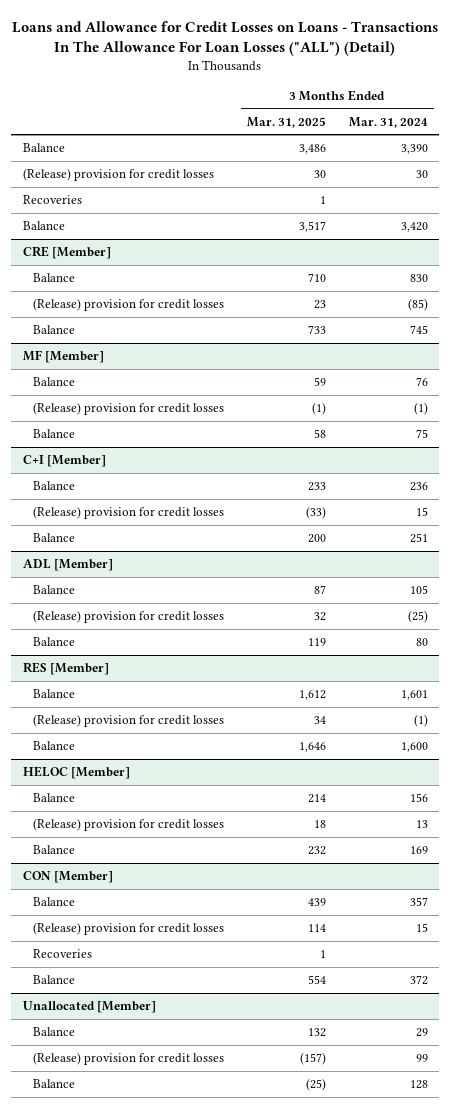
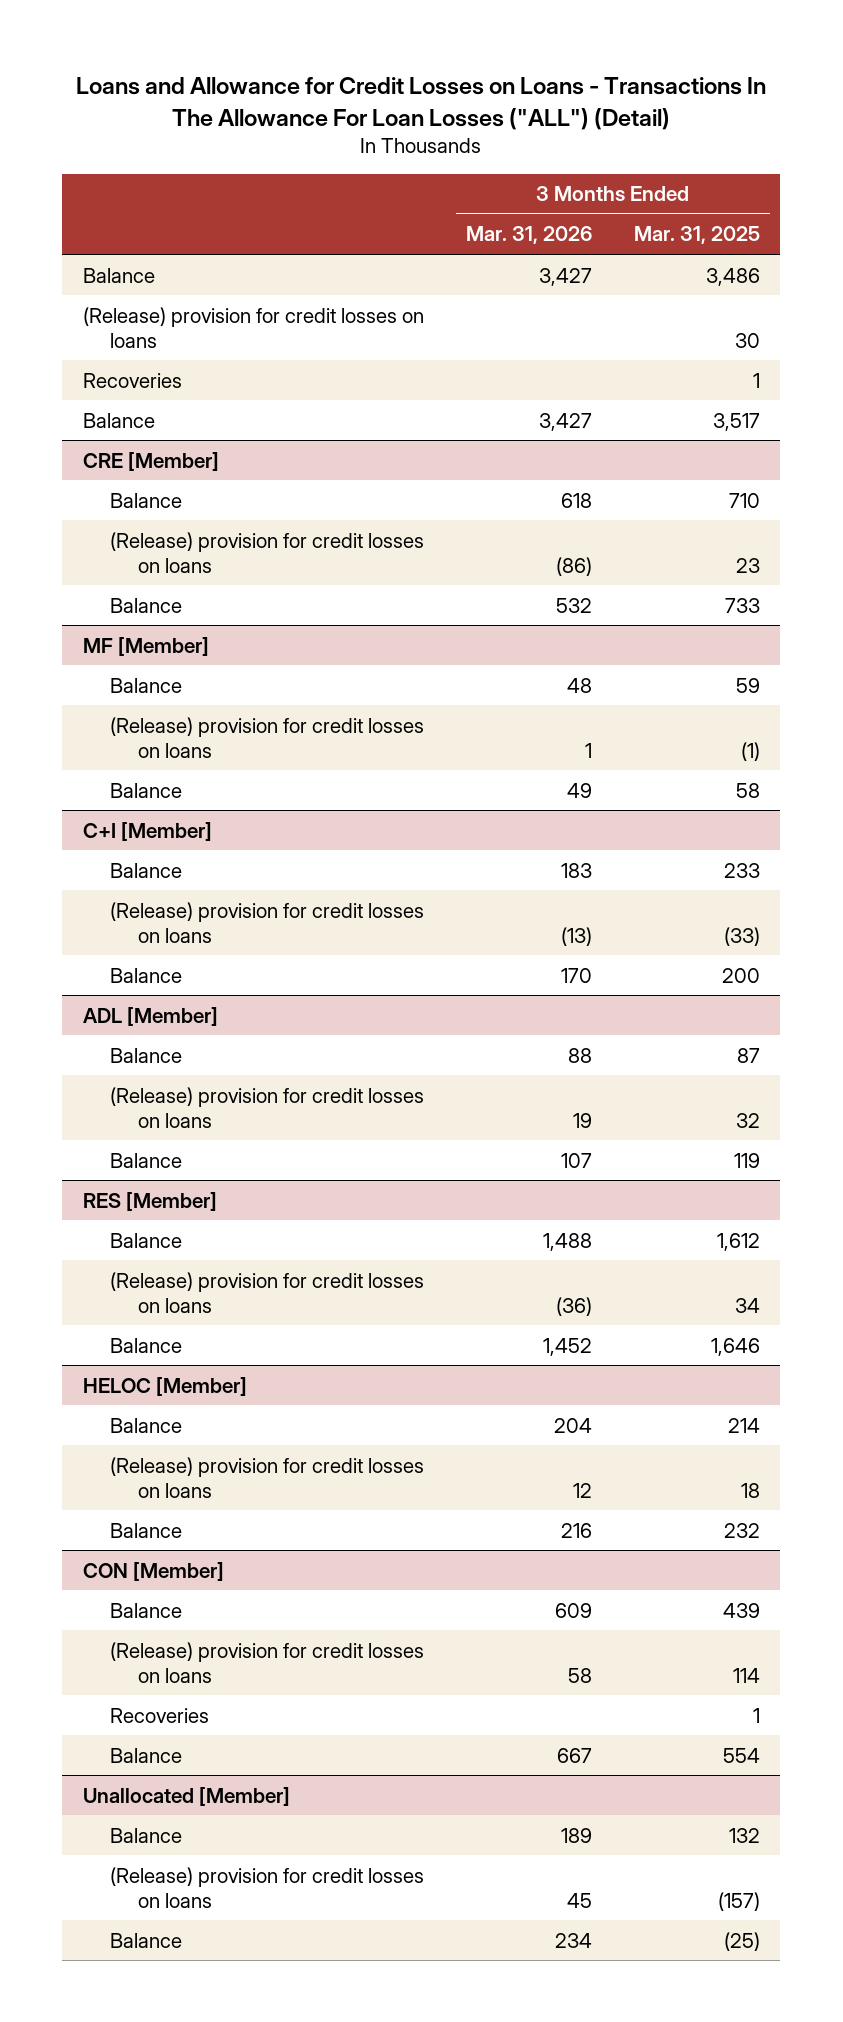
- | 3 Months Ended Mar. 31, 2025 | 3 Months Ended Mar. 31, 2024
+ | 3 Months Ended Mar. 31, 2026 | 3 Months Ended Mar. 31, 2025
- (Release) provision for credit losses | 30 | 30
+ (Release) provision for credit losses on loans | | 30
@ CRE [Member]
- (Release) provision for credit losses | 23 | (85)
+ (Release) provision for credit losses on loans | (86) | 23
@ MF [Member]
- (Release) provision for credit losses | (1) | (1)
+ (Release) provision for credit losses on loans | 1 | (1)
@ C+I [Member]
- (Release) provision for credit losses | (33) | 15
+ (Release) provision for credit losses on loans | (13) | (33)
@ ADL [Member]
- (Release) provision for credit losses | 32 | (25)
+ (Release) provision for credit losses on loans | 19 | 32
@ RES [Member]
- (Release) provision for credit losses | 34 | (1)
+ (Release) provision for credit losses on loans | (36) | 34
@ HELOC [Member]
- (Release) provision for credit losses | 18 | 13
+ (Release) provision for credit losses on loans | 12 | 18
@ CON [Member]
- (Release) provision for credit losses | 114 | 15
+ (Release) provision for credit losses on loans | 58 | 114
@ Unallocated [Member]
- (Release) provision for credit losses | (157) | 99
+ (Release) provision for credit losses on loans | 45 | (157)

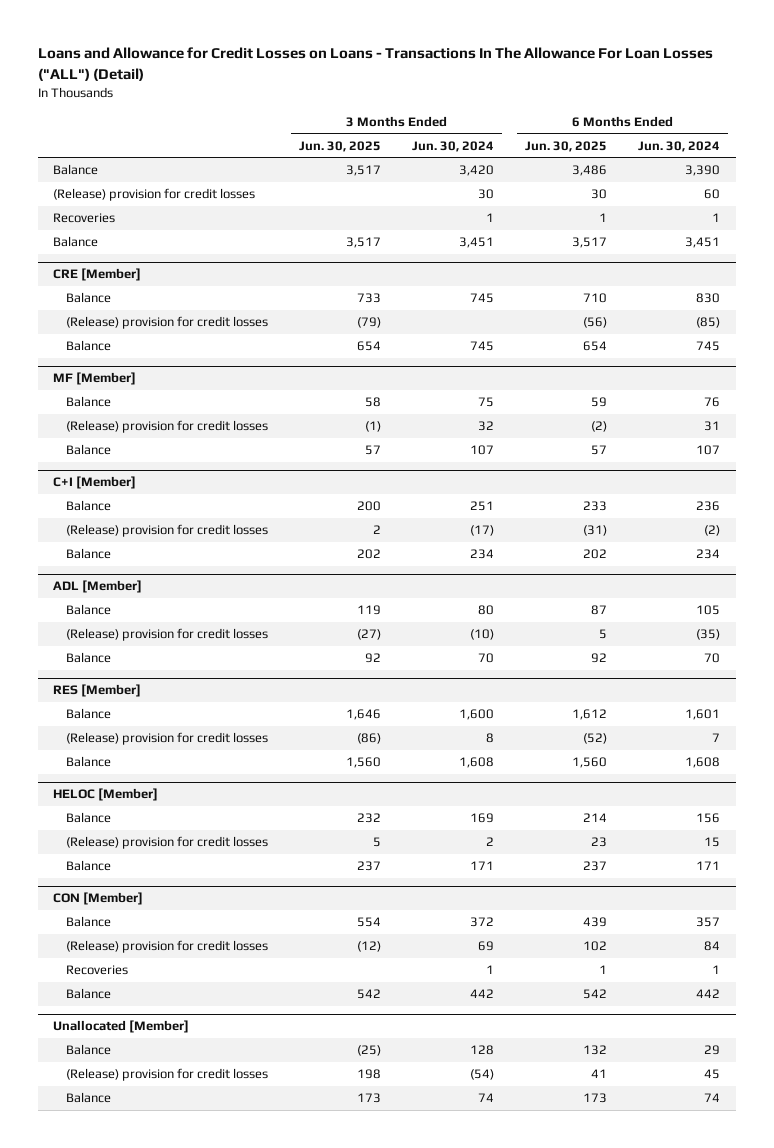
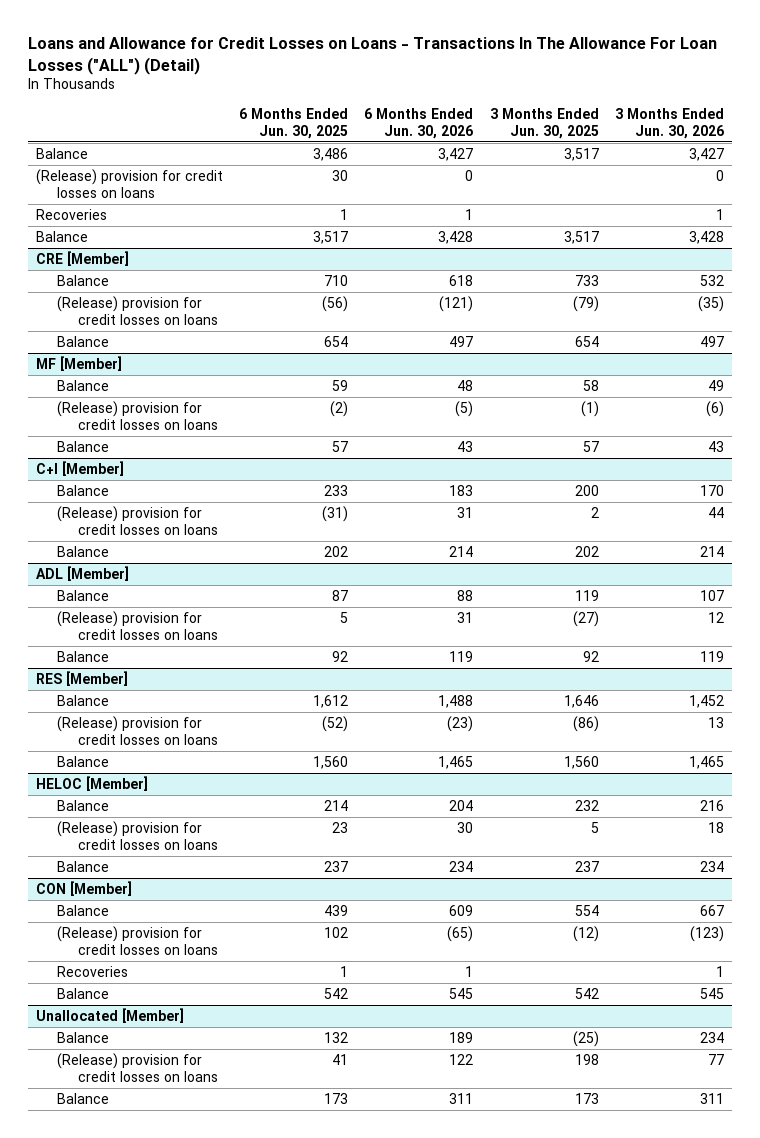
- | 3 Months Ended Jun. 30, 2025 | 3 Months Ended Jun. 30, 2024 | 6 Months Ended Jun. 30, 2025 | 6 Months Ended Jun. 30, 2024
+ | 6 Months Ended Jun. 30, 2025 | 6 Months Ended Jun. 30, 2026 | 3 Months Ended Jun. 30, 2025 | 3 Months Ended Jun. 30, 2026
- (Release) provision for credit losses | | 30 | 30 | 60
+ (Release) provision for credit losses on loans | 30 | 0 | | 0
@ CRE [Member]
- (Release) provision for credit losses | (79) | | (56) | (85)
+ (Release) provision for credit losses on loans | (56) | (121) | (79) | (35)
@ MF [Member]
- (Release) provision for credit losses | (1) | 32 | (2) | 31
+ (Release) provision for credit losses on loans | (2) | (5) | (1) | (6)
@ C+I [Member]
- (Release) provision for credit losses | 2 | (17) | (31) | (2)
+ (Release) provision for credit losses on loans | (31) | 31 | 2 | 44
@ ADL [Member]
- (Release) provision for credit losses | (27) | (10) | 5 | (35)
+ (Release) provision for credit losses on loans | 5 | 31 | (27) | 12
@ RES [Member]
- (Release) provision for credit losses | (86) | 8 | (52) | 7
+ (Release) provision for credit losses on loans | (52) | (23) | (86) | 13
@ HELOC [Member]
- (Release) provision for credit losses | 5 | 2 | 23 | 15
+ (Release) provision for credit losses on loans | 23 | 30 | 5 | 18
@ CON [Member]
- (Release) provision for credit losses | (12) | 69 | 102 | 84
+ (Release) provision for credit losses on loans | 102 | (65) | (12) | (123)
@ Unallocated [Member]
- (Release) provision for credit losses | 198 | (54) | 41 | 45
+ (Release) provision for credit losses on loans | 41 | 122 | 198 | 77

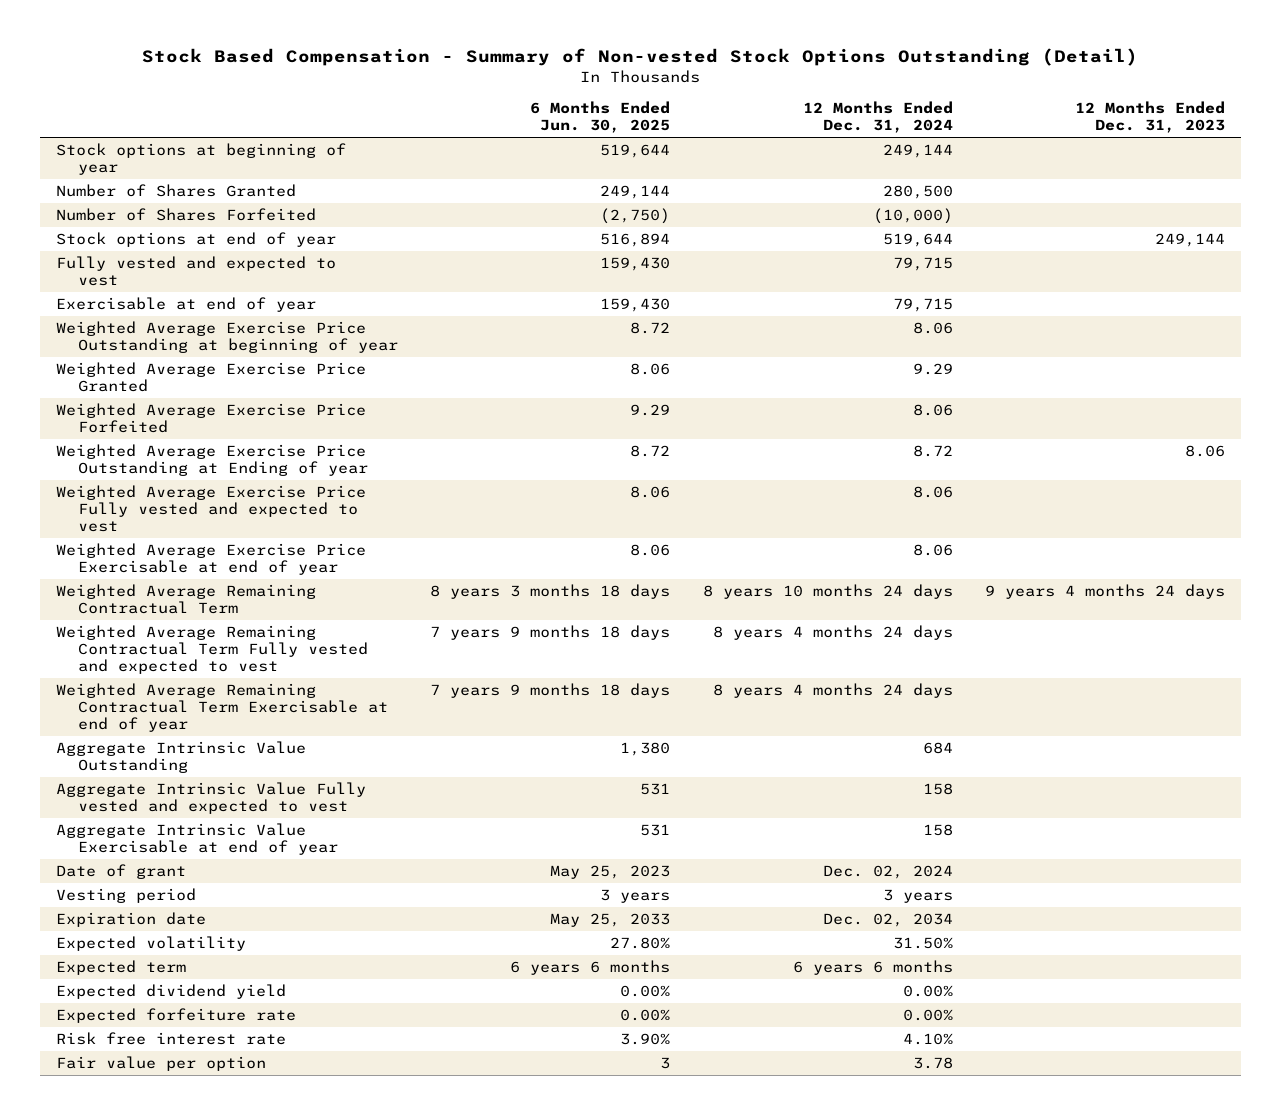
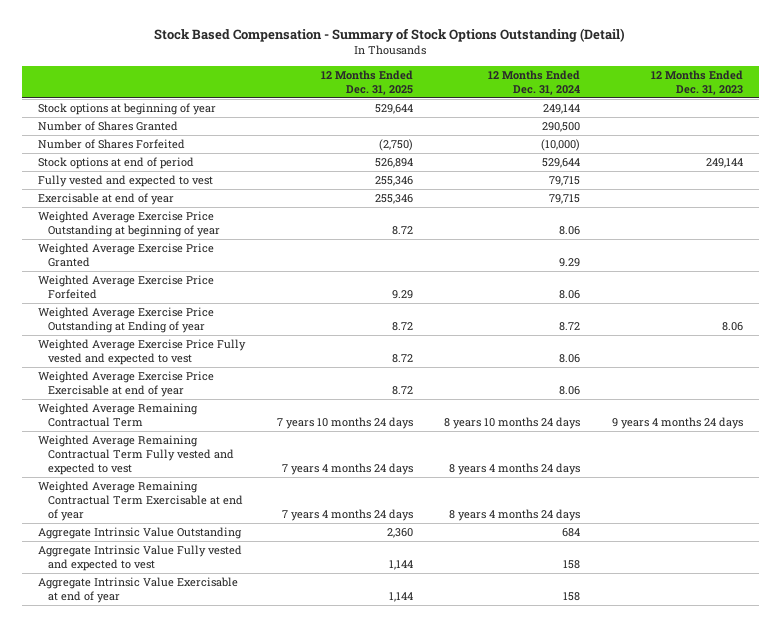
- Stock Based Compensation - Summary of Non-vested Stock Options Outstanding (Detail)
+ Stock Based Compensation - Summary of Stock Options Outstanding (Detail)
- | 6 Months Ended Jun. 30, 2025 | 12 Months Ended Dec. 31, 2024 | 12 Months Ended Dec. 31, 2023
+ | 12 Months Ended Dec. 31, 2025 | 12 Months Ended Dec. 31, 2024 | 12 Months Ended Dec. 31, 2023
- Number of Shares Granted | 249,144 | 280,500 |
+ Number of Shares Granted | | 290,500 |
- Stock options at end of year | 516,894 | 519,644 | 249,144
+ Stock options at end of period | 526,894 | 529,644 | 249,144
- Date of grant | May 25, 2023 | Dec. 02, 2024 |
- Vesting period | 3 years | 3 years |
- Expiration date | May 25, 2033 | Dec. 02, 2034 |
- Expected volatility | 27.80% | 31.50% |
- Expected term | 6 years 6 months | 6 years 6 months |
- Expected dividend yield | 0.00% | 0.00% |
- Expected forfeiture rate | 0.00% | 0.00% |
- Risk free interest rate | 3.90% | 4.10% |
- Fair value per option | 3 | 3.78 |

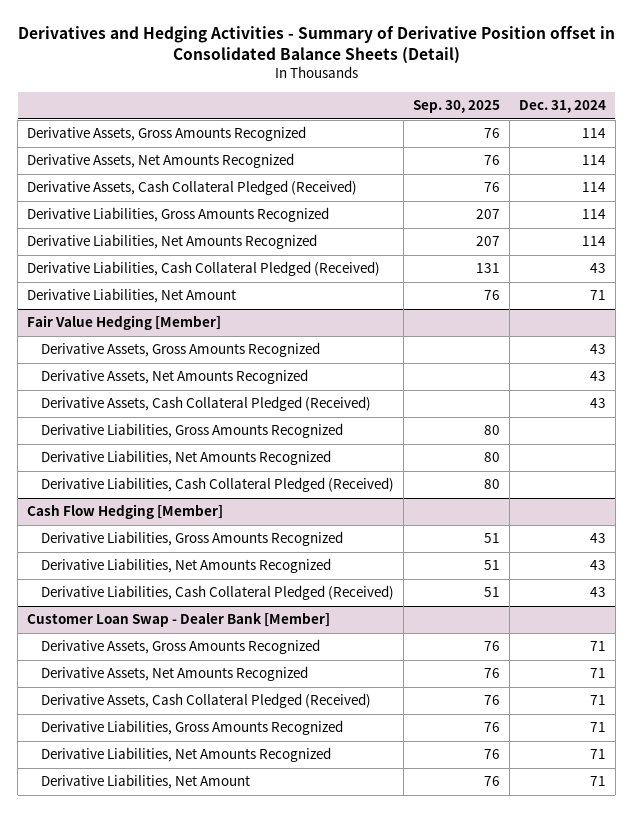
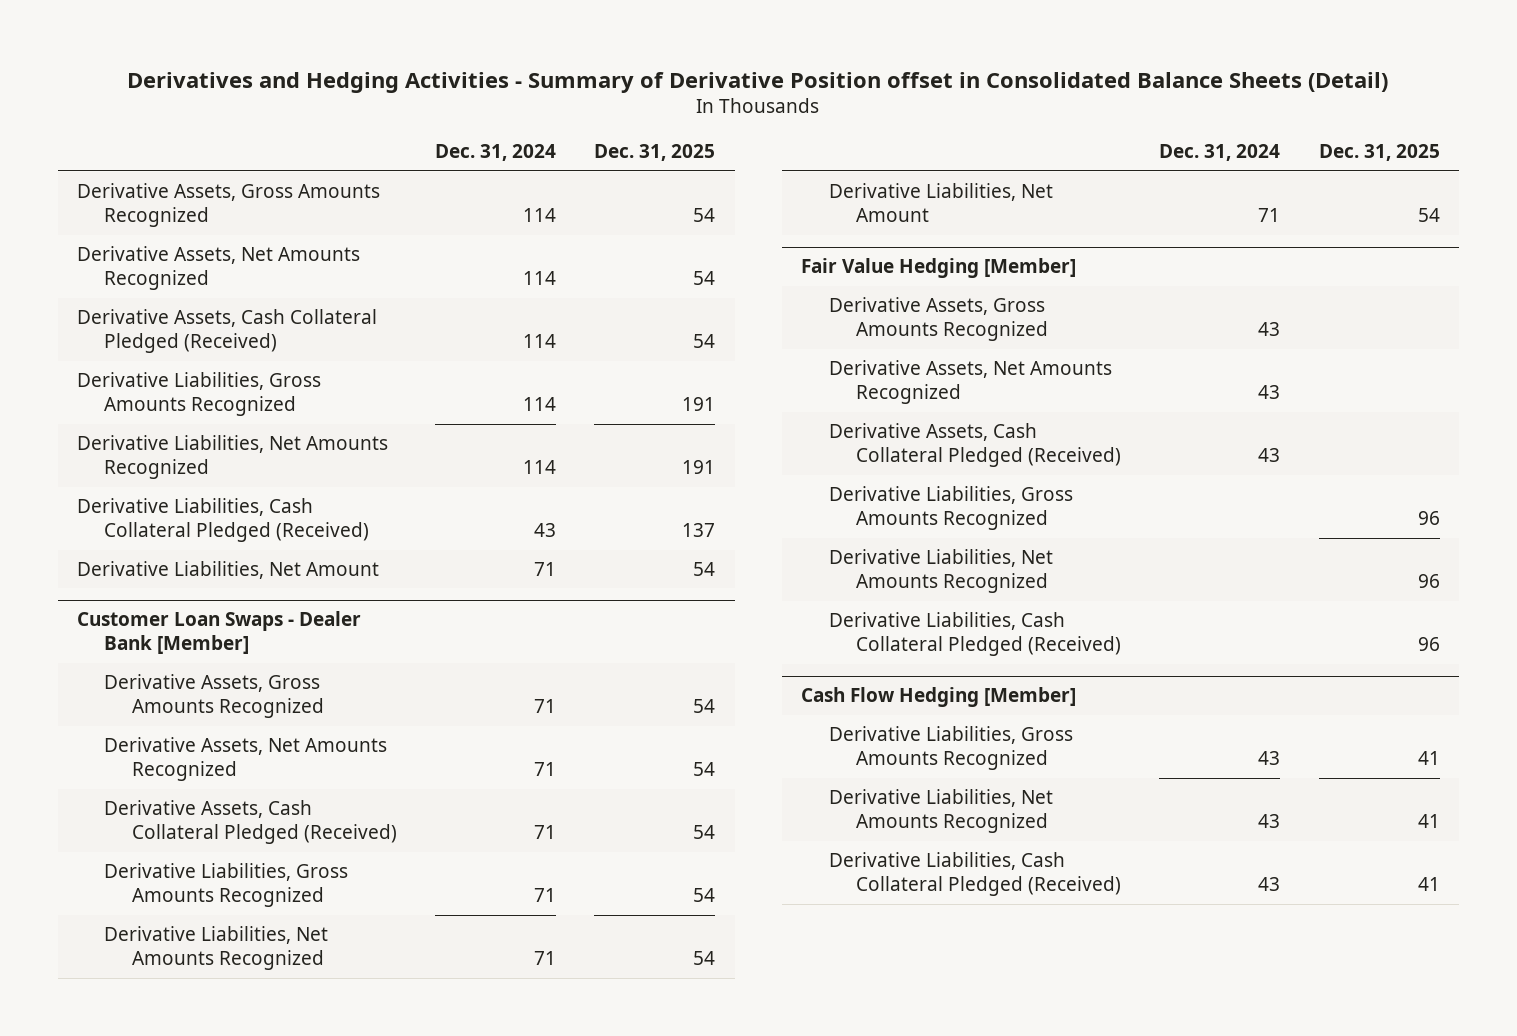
- | Sep. 30, 2025 | Dec. 31, 2024
+ | Dec. 31, 2024 | Dec. 31, 2025
+ Customer Loan Swaps - Dealer Bank [Member]
+ Derivative Assets, Gross Amounts Recognized | 71 | 54
+ Derivative Assets, Net Amounts Recognized | 71 | 54
+ Derivative Assets, Cash Collateral Pledged (Received) | 71 | 54
+ Derivative Liabilities, Gross Amounts Recognized | 71 | 54
+ Derivative Liabilities, Net Amounts Recognized | 71 | 54
+ Derivative Liabilities, Net Amount | 71 | 54
- Customer Loan Swap - Dealer Bank [Member]
- Derivative Assets, Gross Amounts Recognized | 76 | 71
- Derivative Assets, Net Amounts Recognized | 76 | 71
- Derivative Assets, Cash Collateral Pledged (Received) | 76 | 71
- Derivative Liabilities, Gross Amounts Recognized | 76 | 71
- Derivative Liabilities, Net Amounts Recognized | 76 | 71
- Derivative Liabilities, Net Amount | 76 | 71

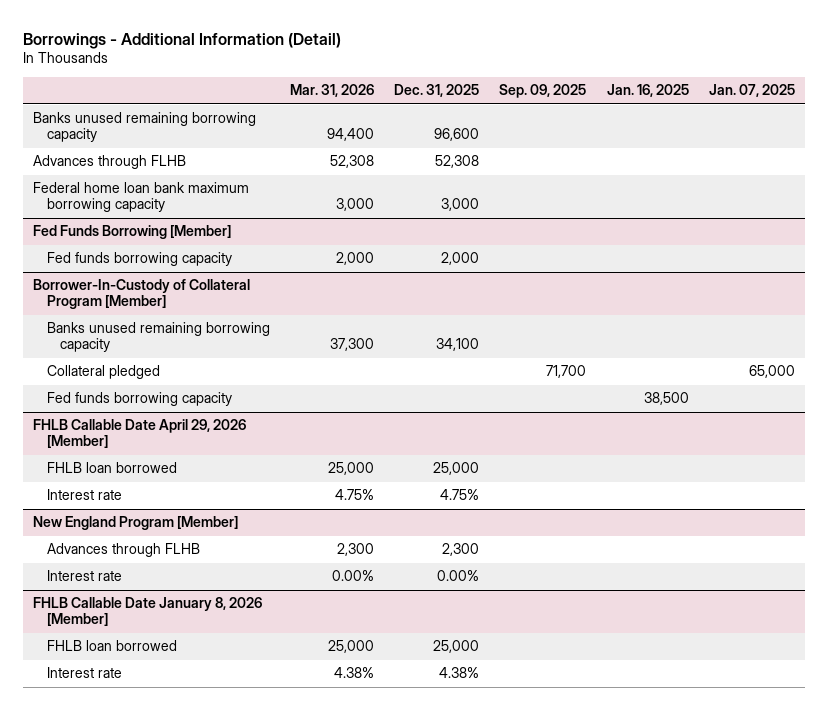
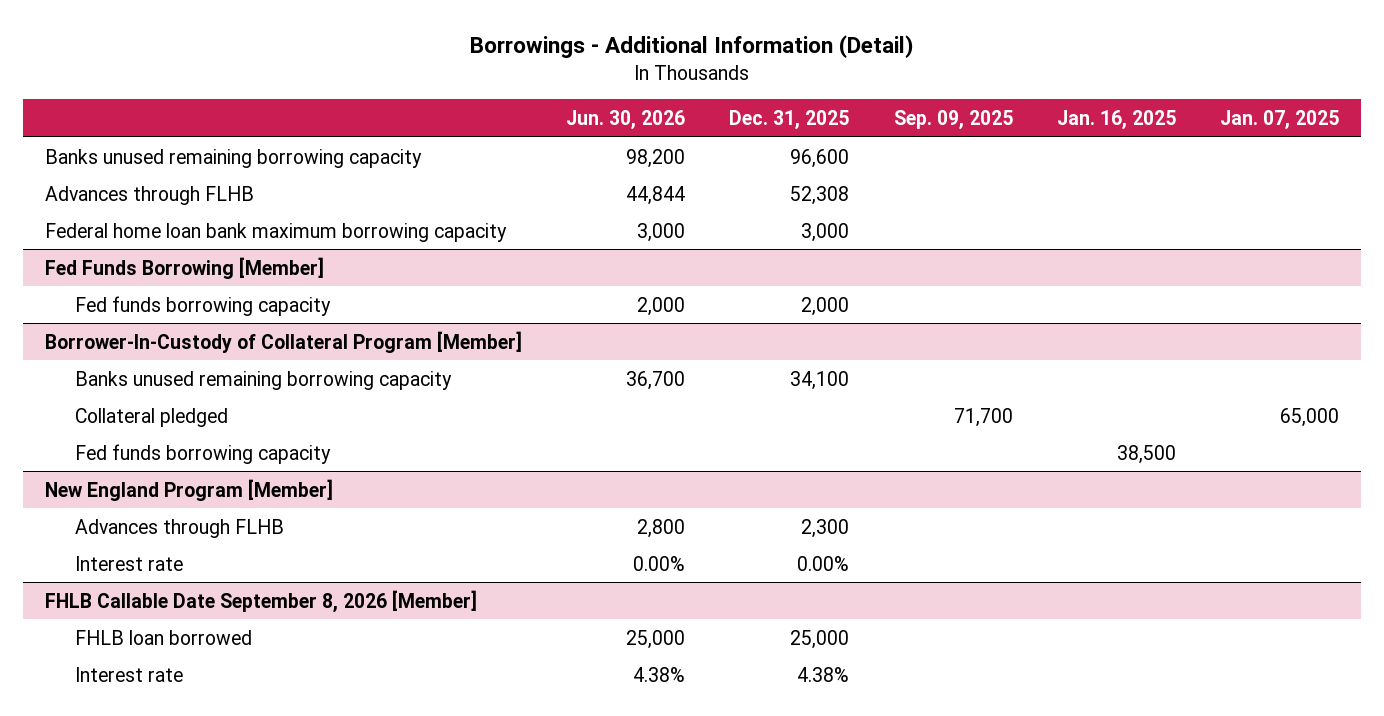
- | Mar. 31, 2026 | Dec. 31, 2025 | Sep. 09, 2025 | Jan. 16, 2025 | Jan. 07, 2025
+ | Jun. 30, 2026 | Dec. 31, 2025 | Sep. 09, 2025 | Jan. 16, 2025 | Jan. 07, 2025
- FHLB Callable Date April 29, 2026 [Member]
- FHLB loan borrowed | 25,000 | 25,000 | | |
- Interest rate | 4.75% | 4.75% | | |
- FHLB Callable Date January 8, 2026 [Member]
+ FHLB Callable Date September 8, 2026 [Member]

